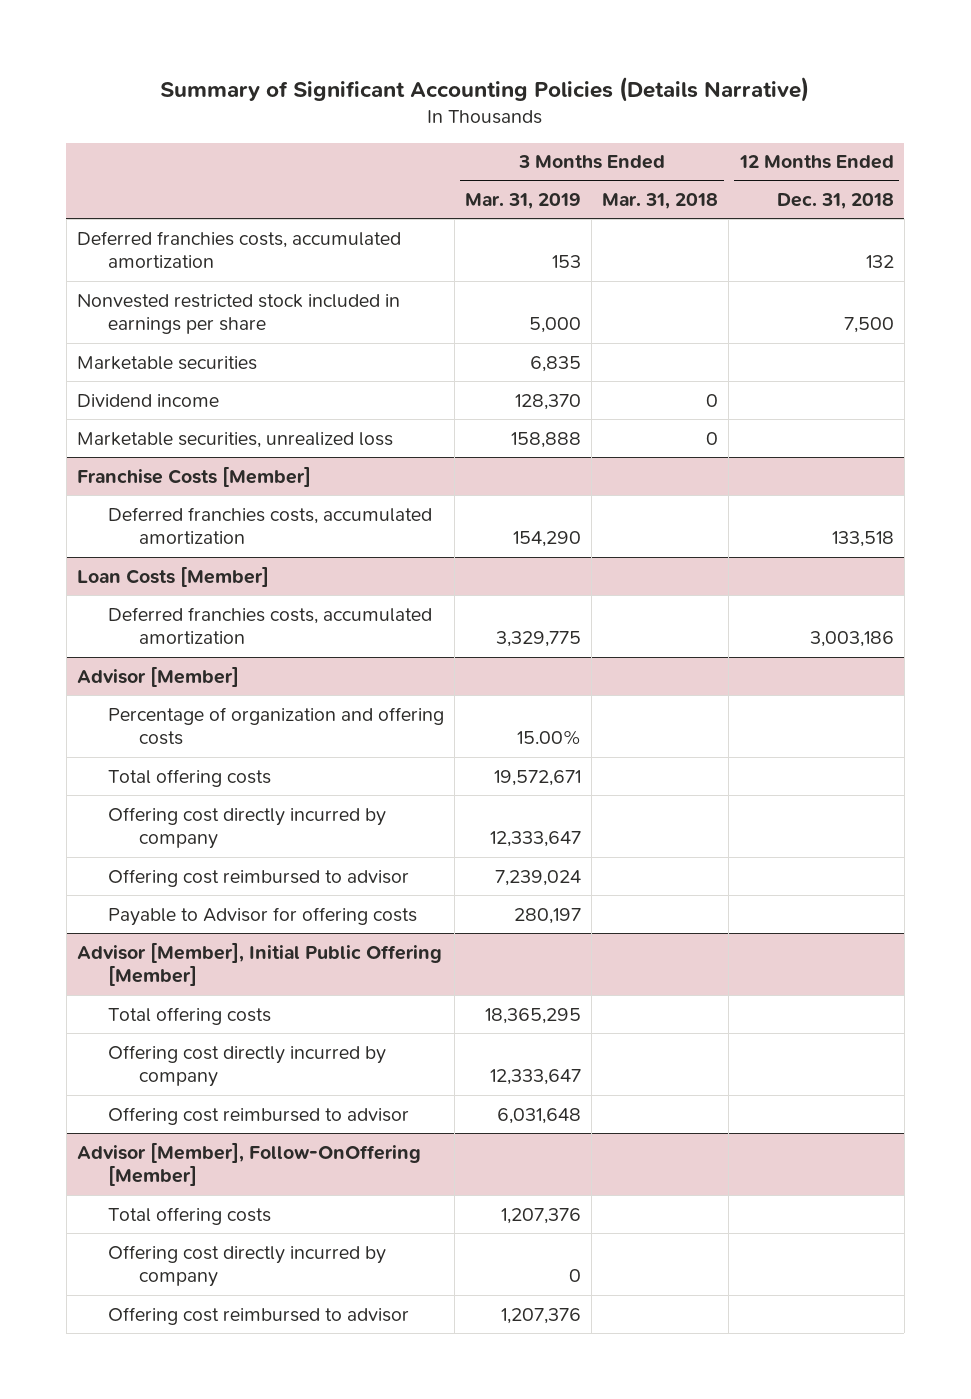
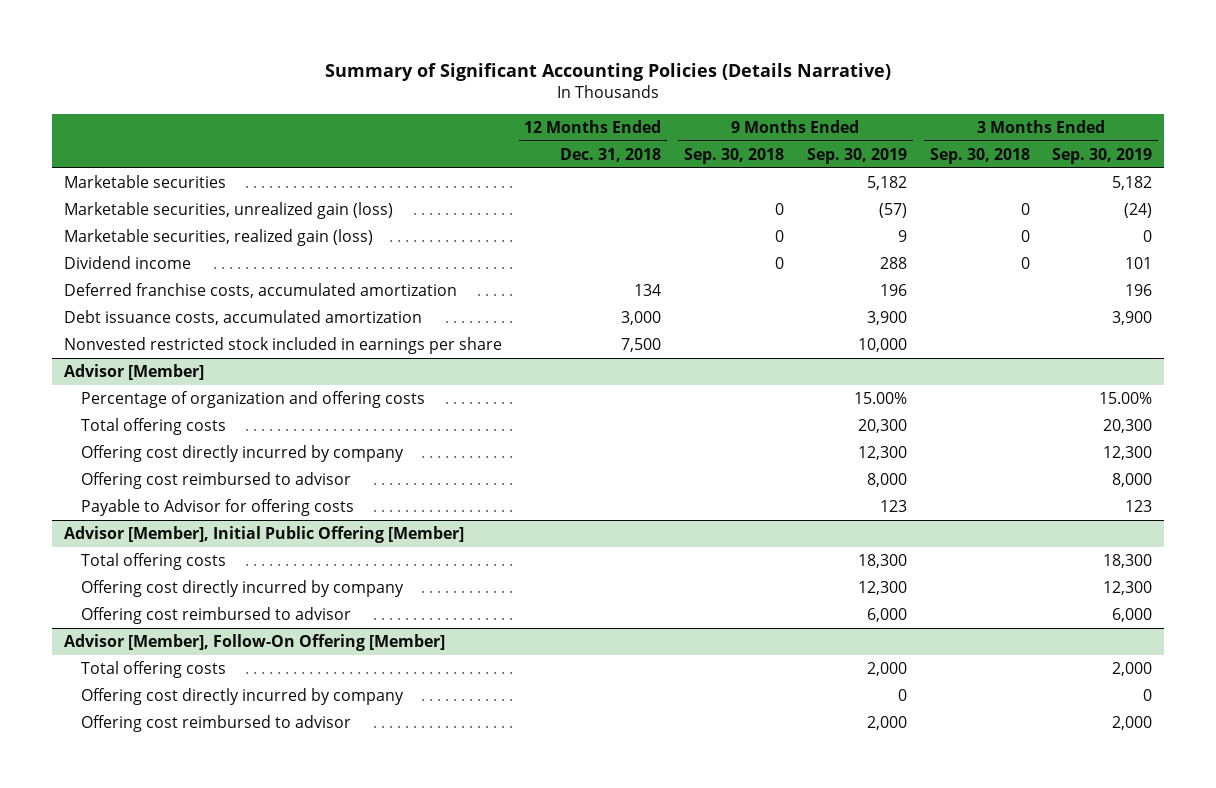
- | 3 Months Ended Mar. 31, 2019 | 3 Months Ended Mar. 31, 2018 | 12 Months Ended Dec. 31, 2018
+ | 12 Months Ended Dec. 31, 2018 | 9 Months Ended Sep. 30, 2018 | 9 Months Ended Sep. 30, 2019 | 3 Months Ended Sep. 30, 2018 | 3 Months Ended Sep. 30, 2019
- Deferred franchies costs, accumulated amortization | 153 | | 132
+ Marketable securities, unrealized gain (loss) | | 0 | (57) | 0 | (24)
+ Marketable securities, realized gain (loss) | | 0 | 9 | 0 | 0
- Marketable securities, unrealized loss | 158,888 | 0 |
- Franchise Costs [Member]
- Deferred franchies costs, accumulated amortization | 154,290 | | 133,518
- Loan Costs [Member]
- Deferred franchies costs, accumulated amortization | 3,329,775 | | 3,003,186
+ Deferred franchise costs, accumulated amortization | 134 | | 196 | | 196
+ Debt issuance costs, accumulated amortization | 3,000 | | 3,900 | | 3,900
moved down: Nonvested restricted stock included in earnings per share | 7,500 | | 10,000 | |
- Advisor [Member], Follow-OnOffering [Member]
- Total offering costs | 1,207,376 | |
- Offering cost directly incurred by company | 0 | |
- Offering cost reimbursed to advisor | 1,207,376 | |
+ Advisor [Member], Follow-On Offering [Member]
+ Total offering costs | | | 2,000 | | 2,000
+ Offering cost directly incurred by company | | | 0 | | 0
+ Offering cost reimbursed to advisor | | | 2,000 | | 2,000

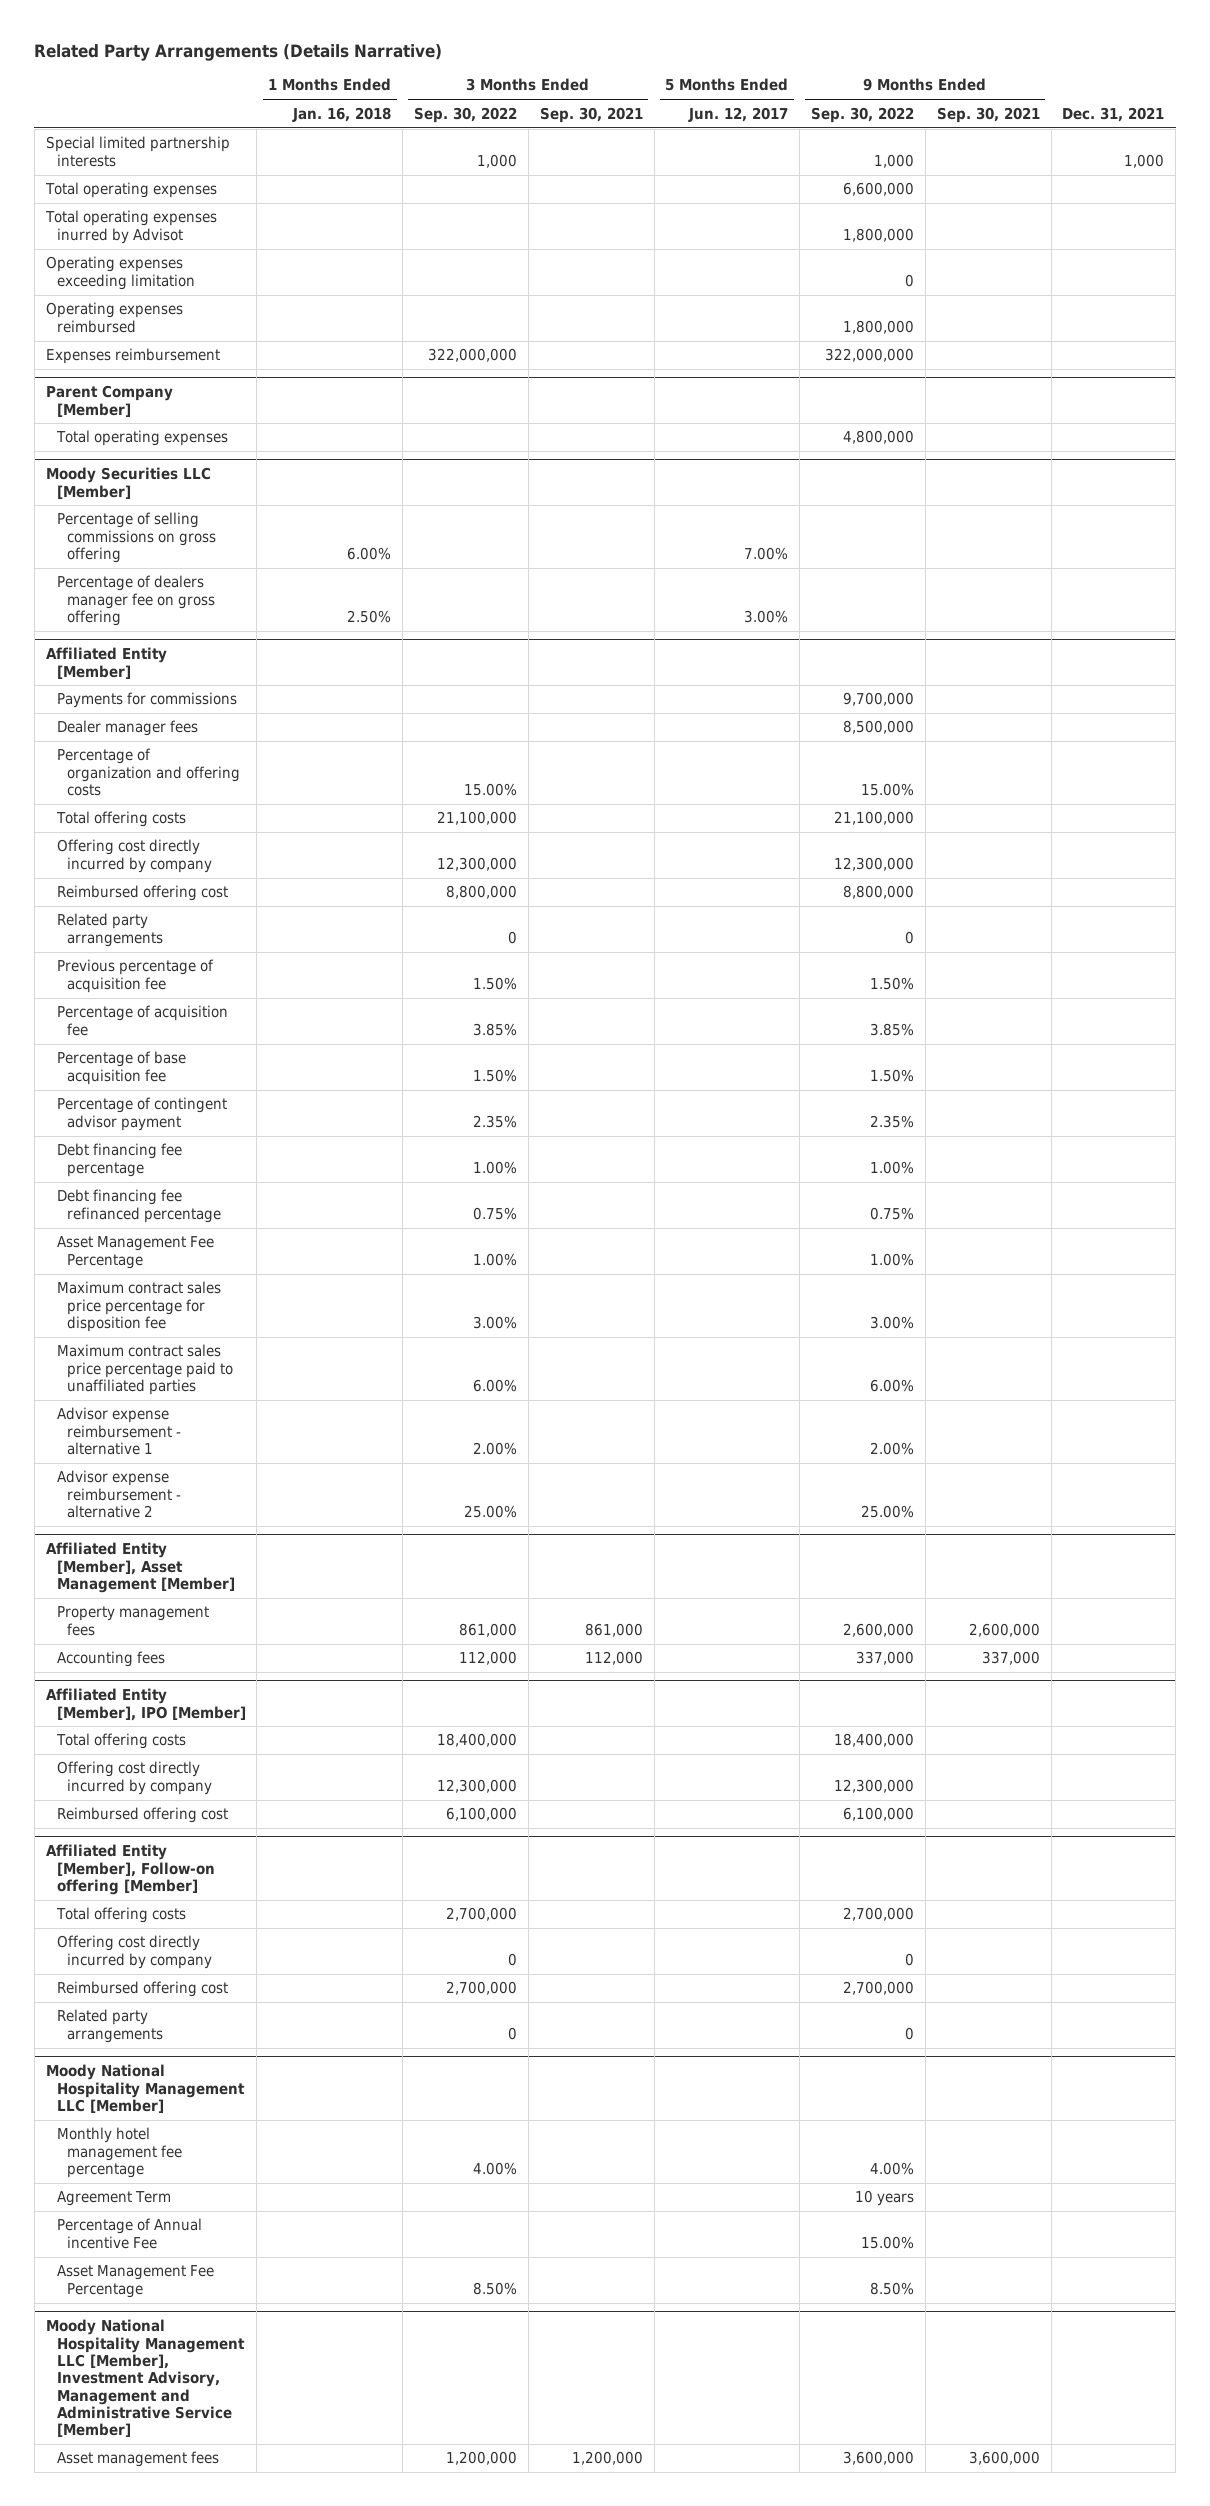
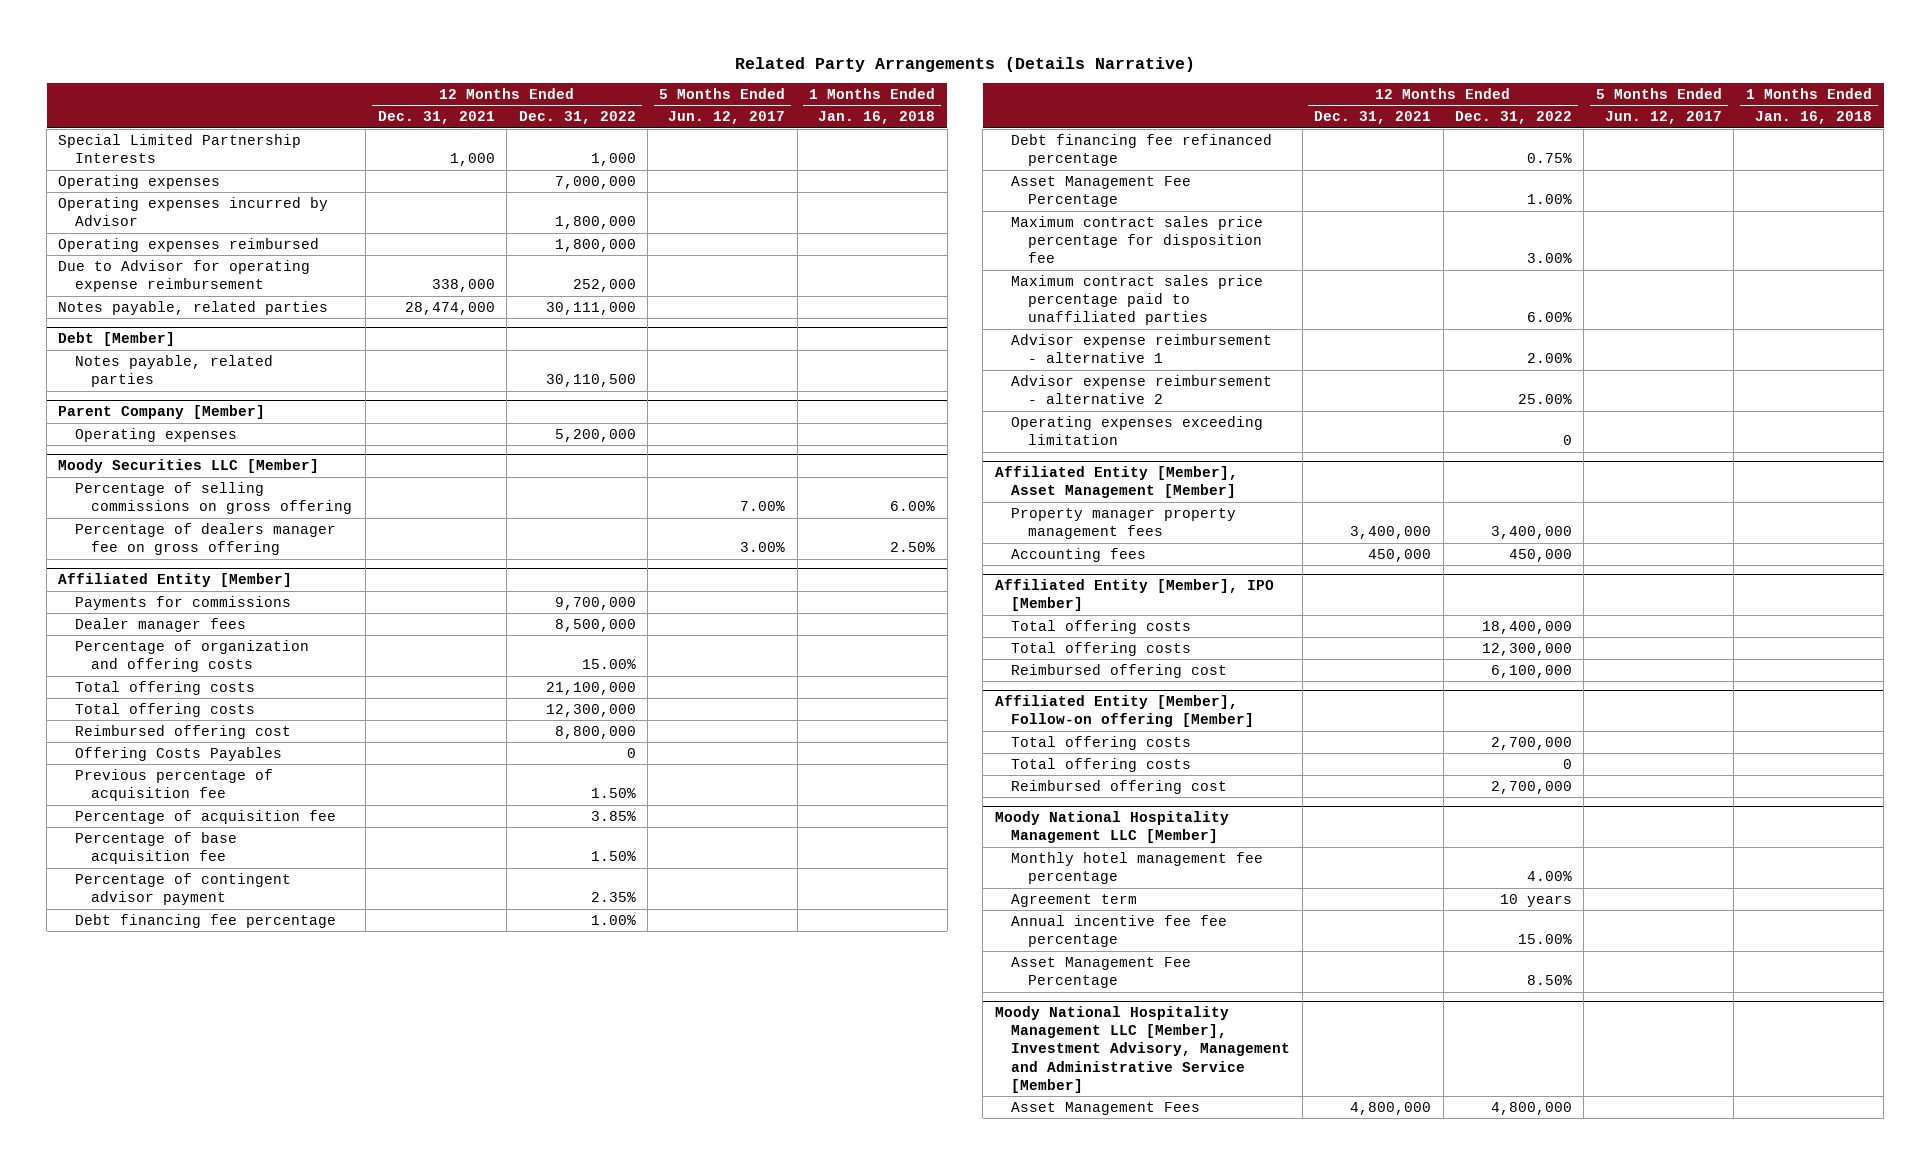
- | 1 Months Ended Jan. 16, 2018 | 3 Months Ended Sep. 30, 2022 | 3 Months Ended Sep. 30, 2021 | 5 Months Ended Jun. 12, 2017 | 9 Months Ended Sep. 30, 2022 | 9 Months Ended Sep. 30, 2021 | Dec. 31, 2021
+ | 12 Months Ended Dec. 31, 2021 | 12 Months Ended Dec. 31, 2022 | 5 Months Ended Jun. 12, 2017 | 1 Months Ended Jan. 16, 2018
- Special limited partnership interests | | 1,000 | | | 1,000 | | 1,000
- Total operating expenses | | | | | 6,600,000 | |
- Total operating expenses inurred by Advisot | | | | | 1,800,000 | |
- Operating expenses exceeding limitation | | | | | 0 | |
+ Special Limited Partnership Interests | 1,000 | 1,000 | |
+ Operating expenses | | 7,000,000 | |
+ Operating expenses incurred by Advisor | | 1,800,000 | |
- Expenses reimbursement | | 322,000,000 | | | 322,000,000 | |
+ Due to Advisor for operating expense reimbursement | 338,000 | 252,000 | |
+ Notes payable, related parties | 28,474,000 | 30,111,000 | |
+ Debt [Member]
+ Notes payable, related parties | | 30,110,500 | |
@ Parent Company [Member]
- Total operating expenses | | | | | 4,800,000 | |
+ Operating expenses | | 5,200,000 | |
@ Affiliated Entity [Member]
- Offering cost directly incurred by company | | 12,300,000 | | | 12,300,000 | |
+ Total offering costs | | 12,300,000 | |
- Related party arrangements | | 0 | | | 0 | |
+ Offering Costs Payables | | 0 | |
+ Operating expenses exceeding limitation | | 0 | |
@ Affiliated Entity [Member], Asset Management [Member]
- Property management fees | | 861,000 | 861,000 | | 2,600,000 | 2,600,000 |
+ Property manager property management fees | 3,400,000 | 3,400,000 | |
@ Affiliated Entity [Member], IPO [Member]
- Offering cost directly incurred by company | | 12,300,000 | | | 12,300,000 | |
+ Total offering costs | | 12,300,000 | |
@ Affiliated Entity [Member], Follow-on offering [Member]
- Offering cost directly incurred by company | | 0 | | | 0 | |
+ Total offering costs | | 0 | |
- Related party arrangements | | 0 | | | 0 | |
@ Moody National Hospitality Management LLC [Member]
- Agreement Term | | | | | 10 years | |
- Percentage of Annual incentive Fee | | | | | 15.00% | |
+ Agreement term | | 10 years | |
+ Annual incentive fee fee percentage | | 15.00% | |
@ Moody National Hospitality Management LLC [Member], Investment Advisory, Management and Administrative Service [Member]
- Asset management fees | | 1,200,000 | 1,200,000 | | 3,600,000 | 3,600,000 |
+ Asset Management Fees | 4,800,000 | 4,800,000 | |

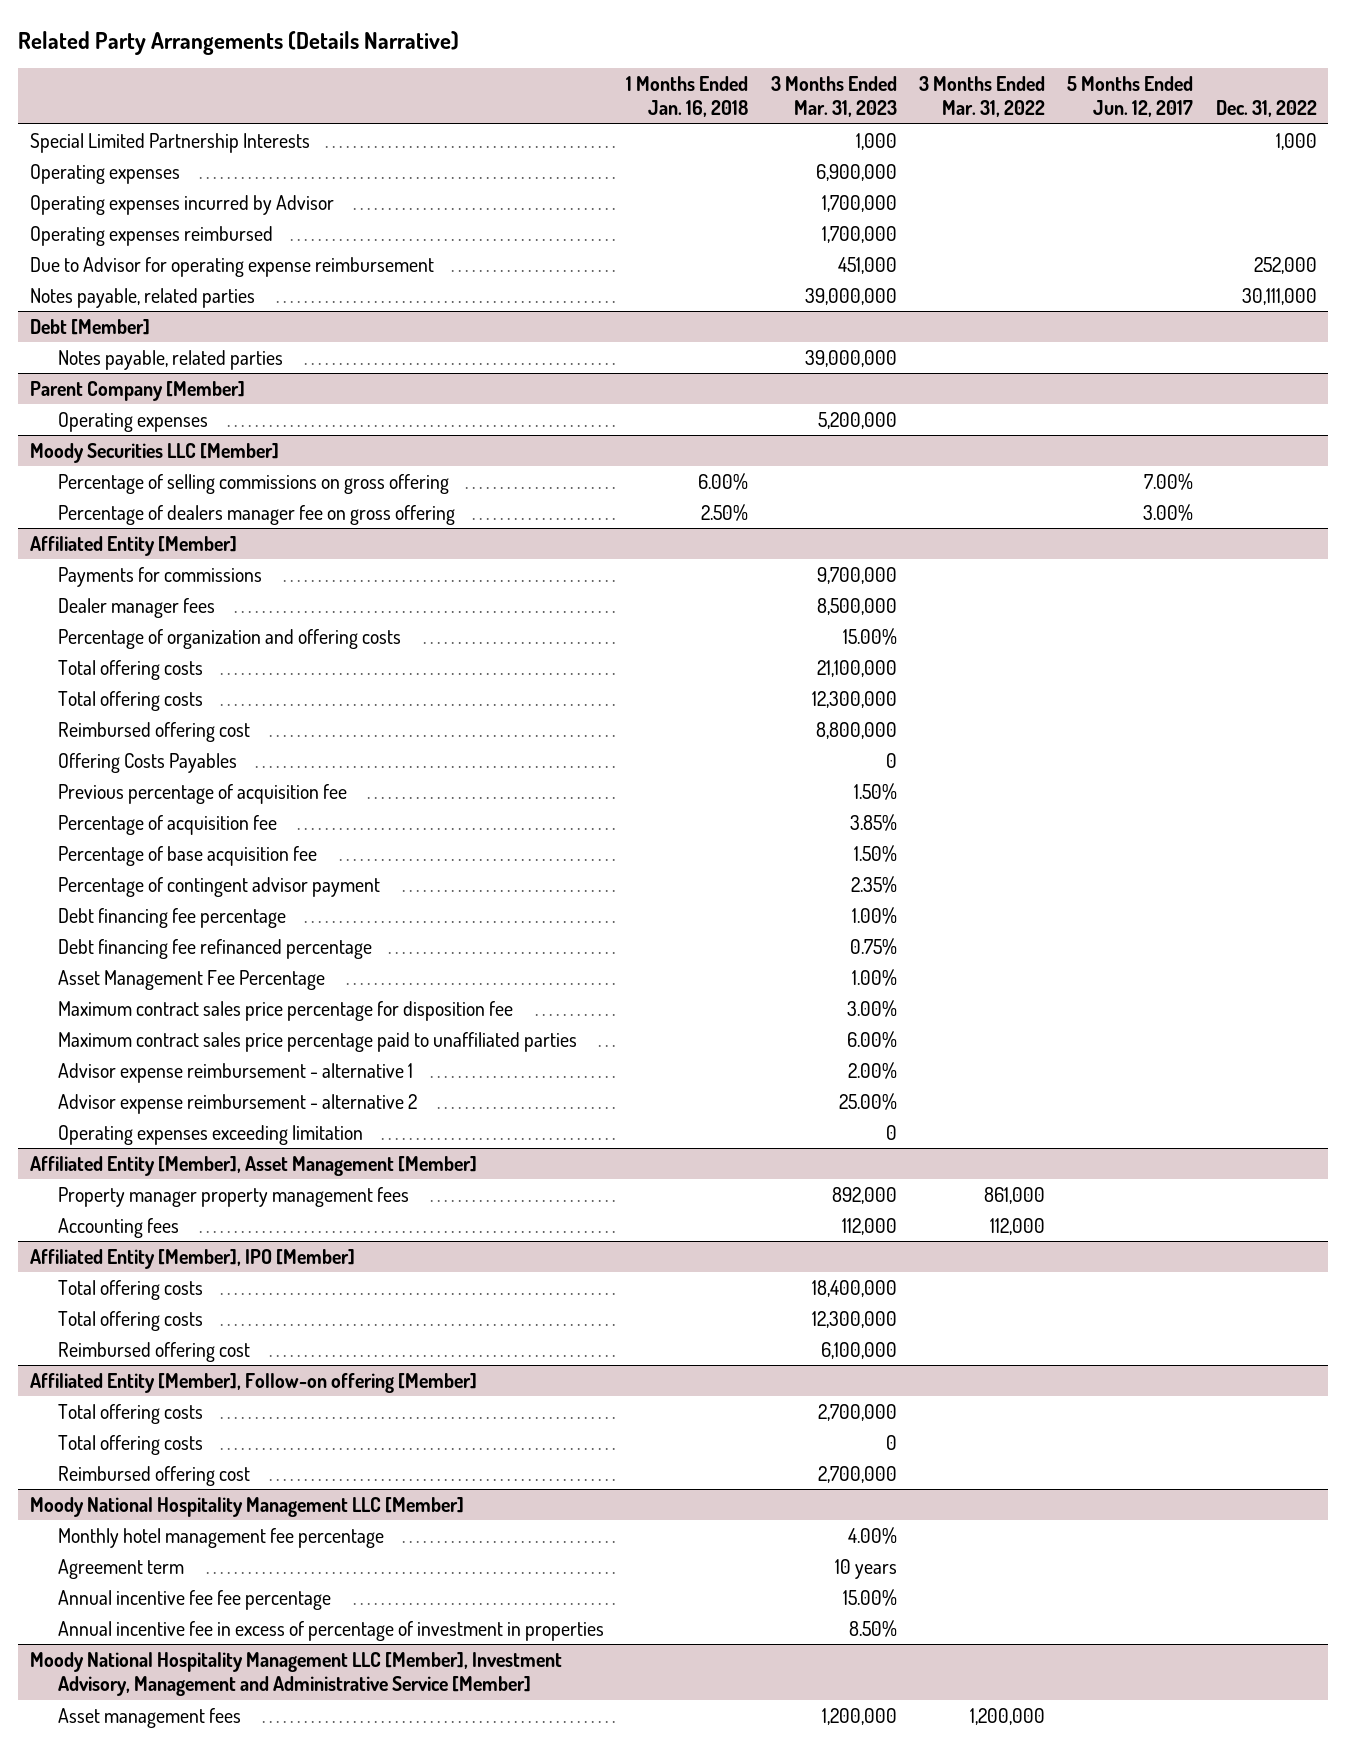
- | 12 Months Ended Dec. 31, 2021 | 12 Months Ended Dec. 31, 2022 | 5 Months Ended Jun. 12, 2017 | 1 Months Ended Jan. 16, 2018
+ | 1 Months Ended Jan. 16, 2018 | 3 Months Ended Mar. 31, 2023 | 3 Months Ended Mar. 31, 2022 | 5 Months Ended Jun. 12, 2017 | Dec. 31, 2022
@ Moody National Hospitality Management LLC [Member]
- Asset Management Fee Percentage | | 8.50% | |
+ Annual incentive fee in excess of percentage of investment in properties | | 8.50% | | |
@ Moody National Hospitality Management LLC [Member], Investment Advisory, Management and Administrative Service [Member]
- Asset Management Fees | 4,800,000 | 4,800,000 | |
+ Asset management fees | | 1,200,000 | 1,200,000 | |

